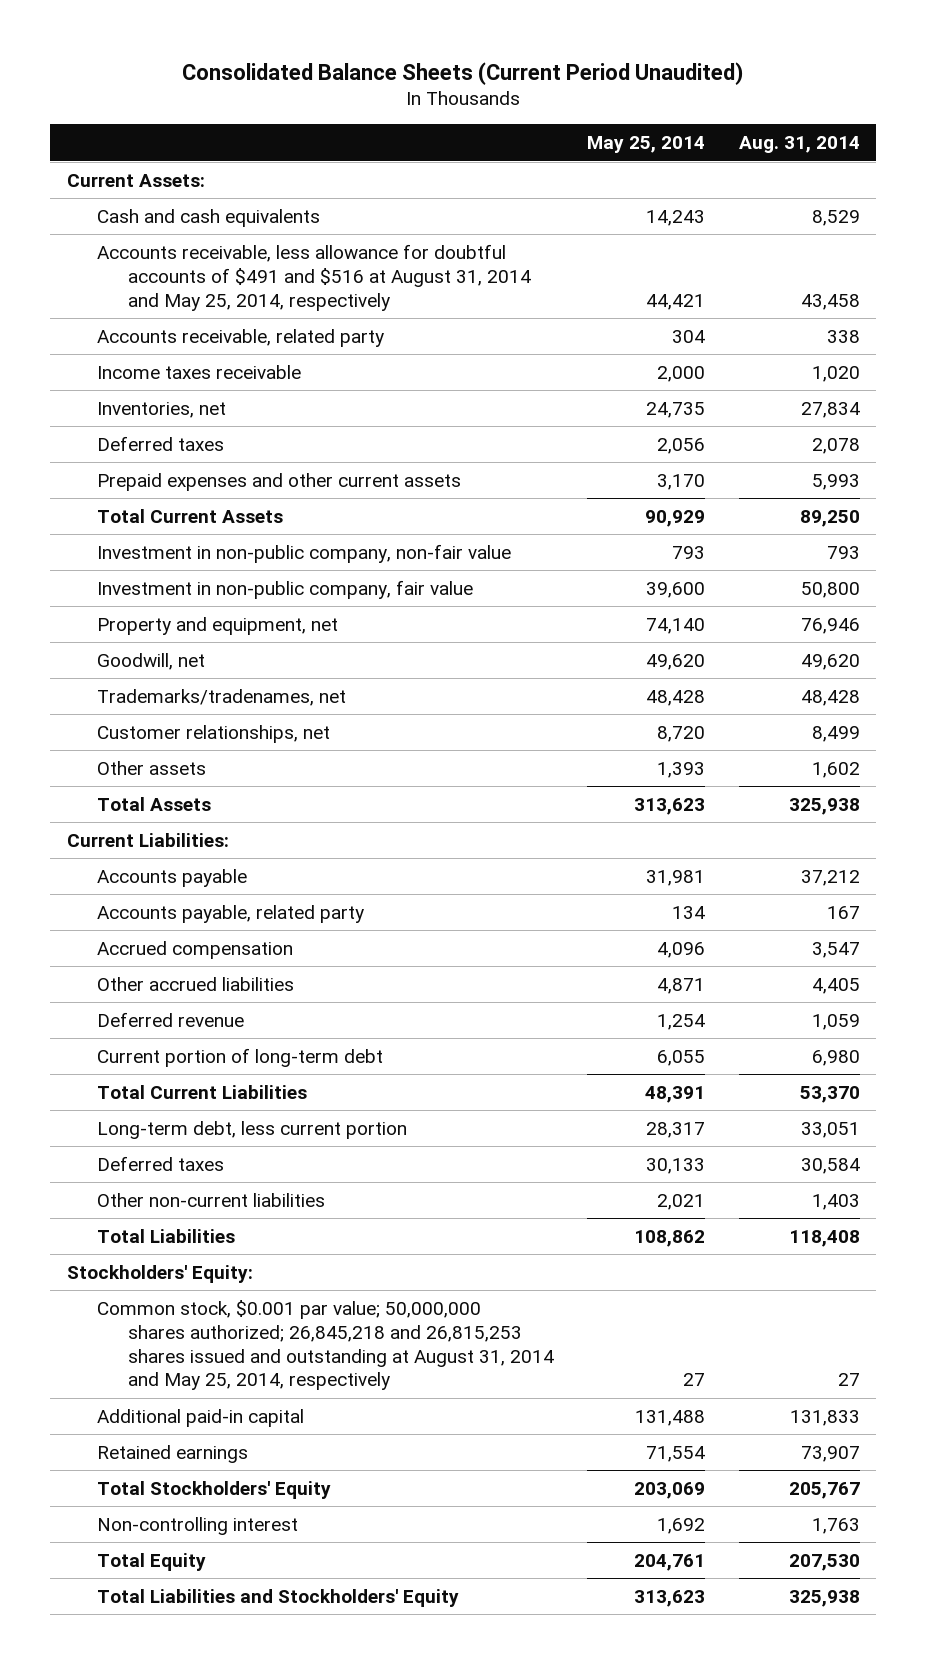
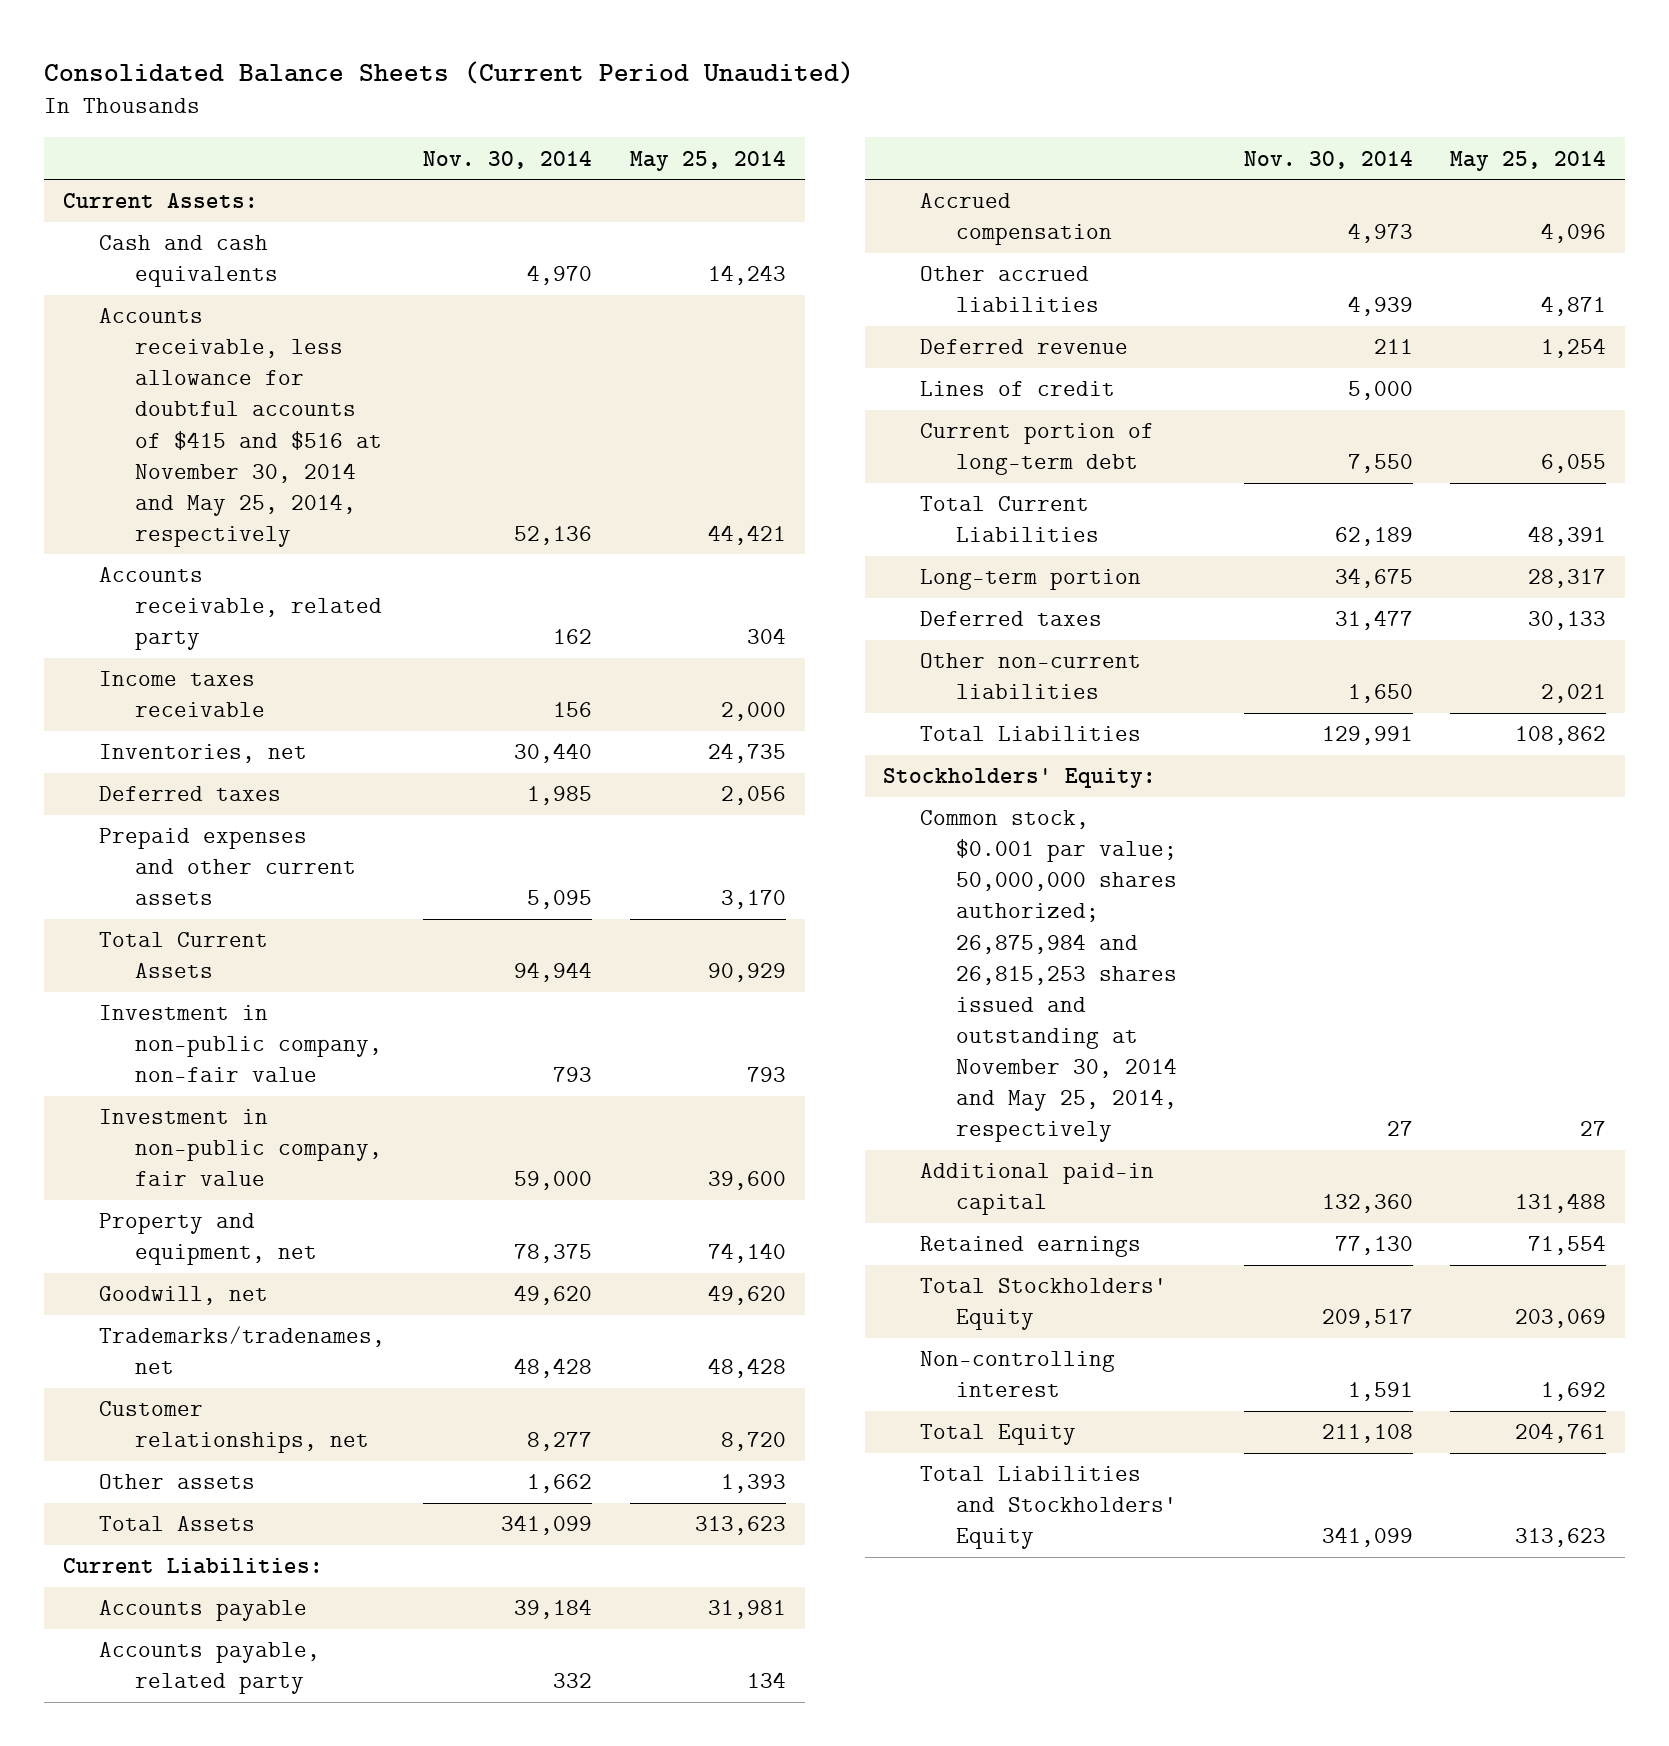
- | May 25, 2014 | Aug. 31, 2014
+ | Nov. 30, 2014 | May 25, 2014
- Accounts receivable, less allowance for doubtful accounts of $491 and $516 at August 31, 2014 and May 25, 2014, respectively | 44,421 | 43,458
+ Accounts receivable, less allowance for doubtful accounts of $415 and $516 at November 30, 2014 and May 25, 2014, respectively | 52,136 | 44,421
+ Lines of credit | 5,000 |
- Long-term debt, less current portion | 28,317 | 33,051
+ Long-term portion | 34,675 | 28,317
- Common stock, $0.001 par value; 50,000,000 shares authorized; 26,845,218 and 26,815,253 shares issued and outstanding at August 31, 2014 and May 25, 2014, respectively | 27 | 27
+ Common stock, $0.001 par value; 50,000,000 shares authorized; 26,875,984 and 26,815,253 shares issued and outstanding at November 30, 2014 and May 25, 2014, respectively | 27 | 27

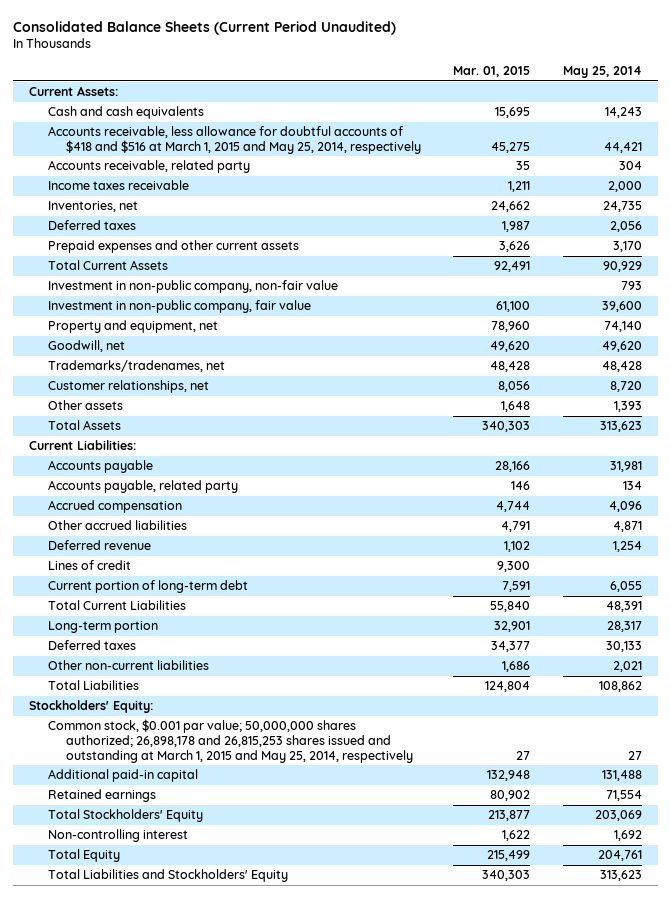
- | Nov. 30, 2014 | May 25, 2014
+ | Mar. 01, 2015 | May 25, 2014
- Accounts receivable, less allowance for doubtful accounts of $415 and $516 at November 30, 2014 and May 25, 2014, respectively | 52,136 | 44,421
+ Accounts receivable, less allowance for doubtful accounts of $418 and $516 at March 1, 2015 and May 25, 2014, respectively | 45,275 | 44,421
- Common stock, $0.001 par value; 50,000,000 shares authorized; 26,875,984 and 26,815,253 shares issued and outstanding at November 30, 2014 and May 25, 2014, respectively | 27 | 27
+ Common stock, $0.001 par value; 50,000,000 shares authorized; 26,898,178 and 26,815,253 shares issued and outstanding at March 1, 2015 and May 25, 2014, respectively | 27 | 27

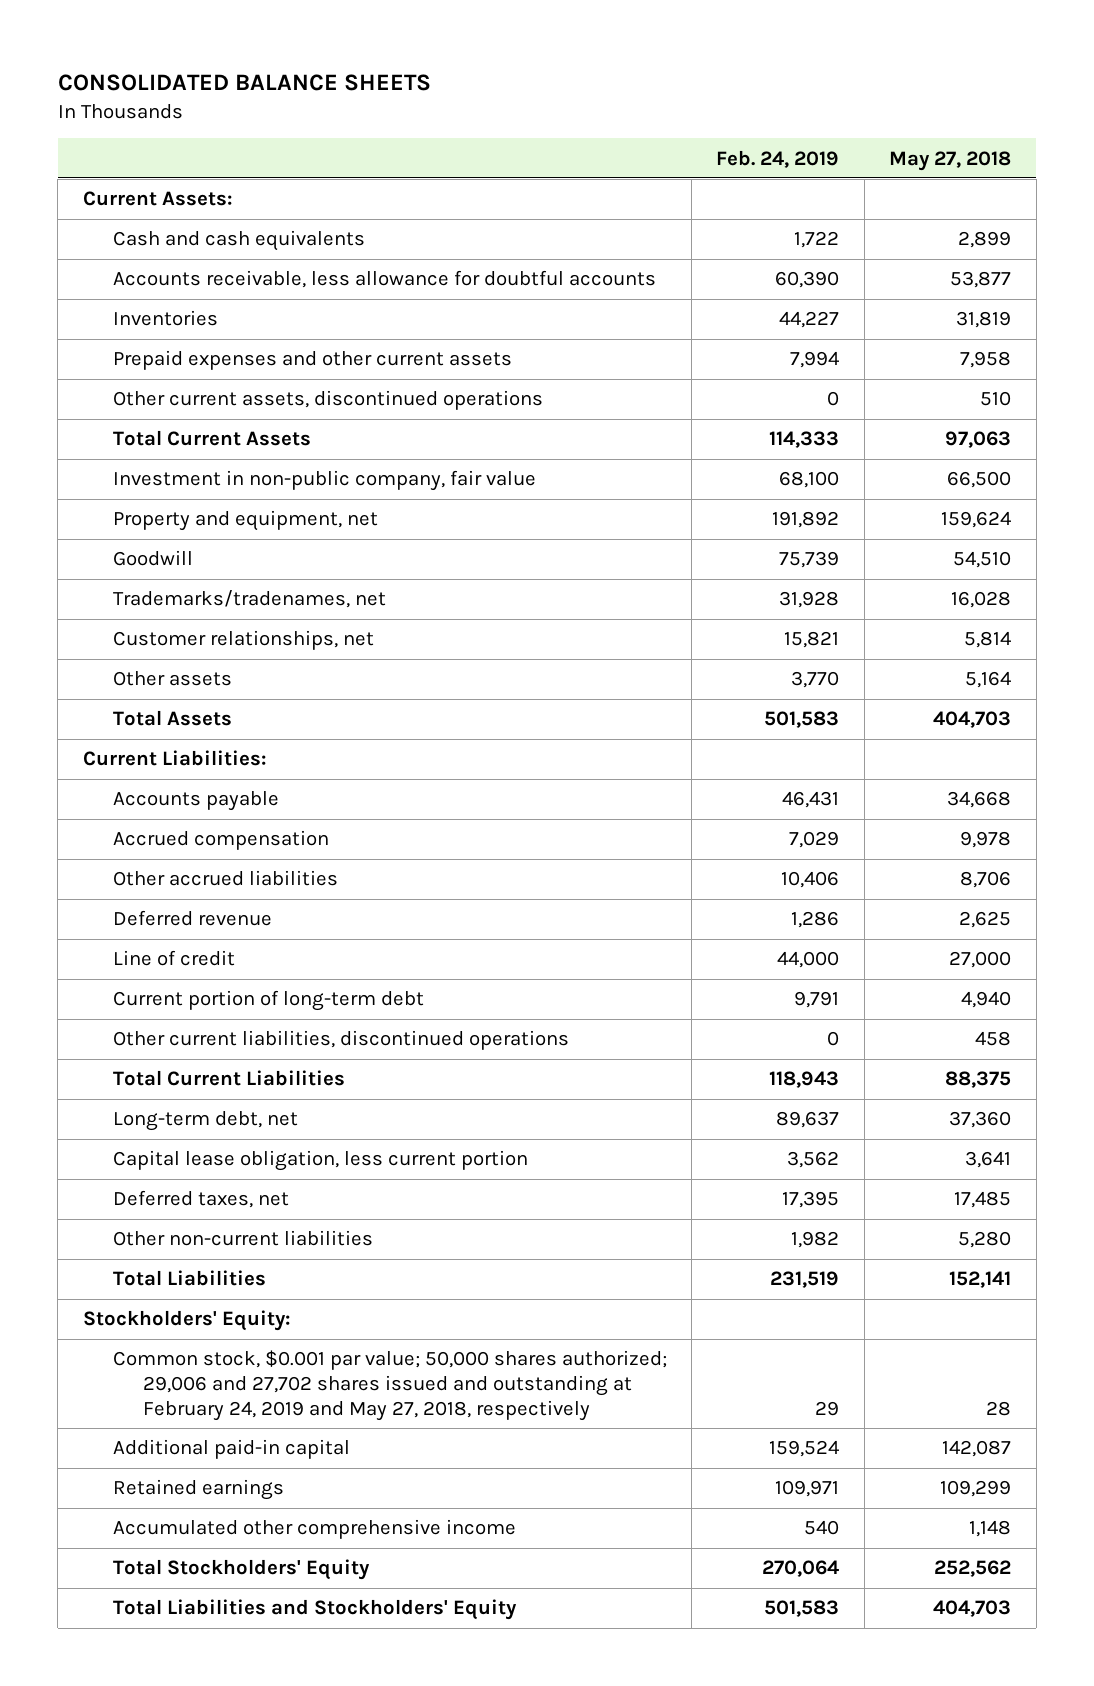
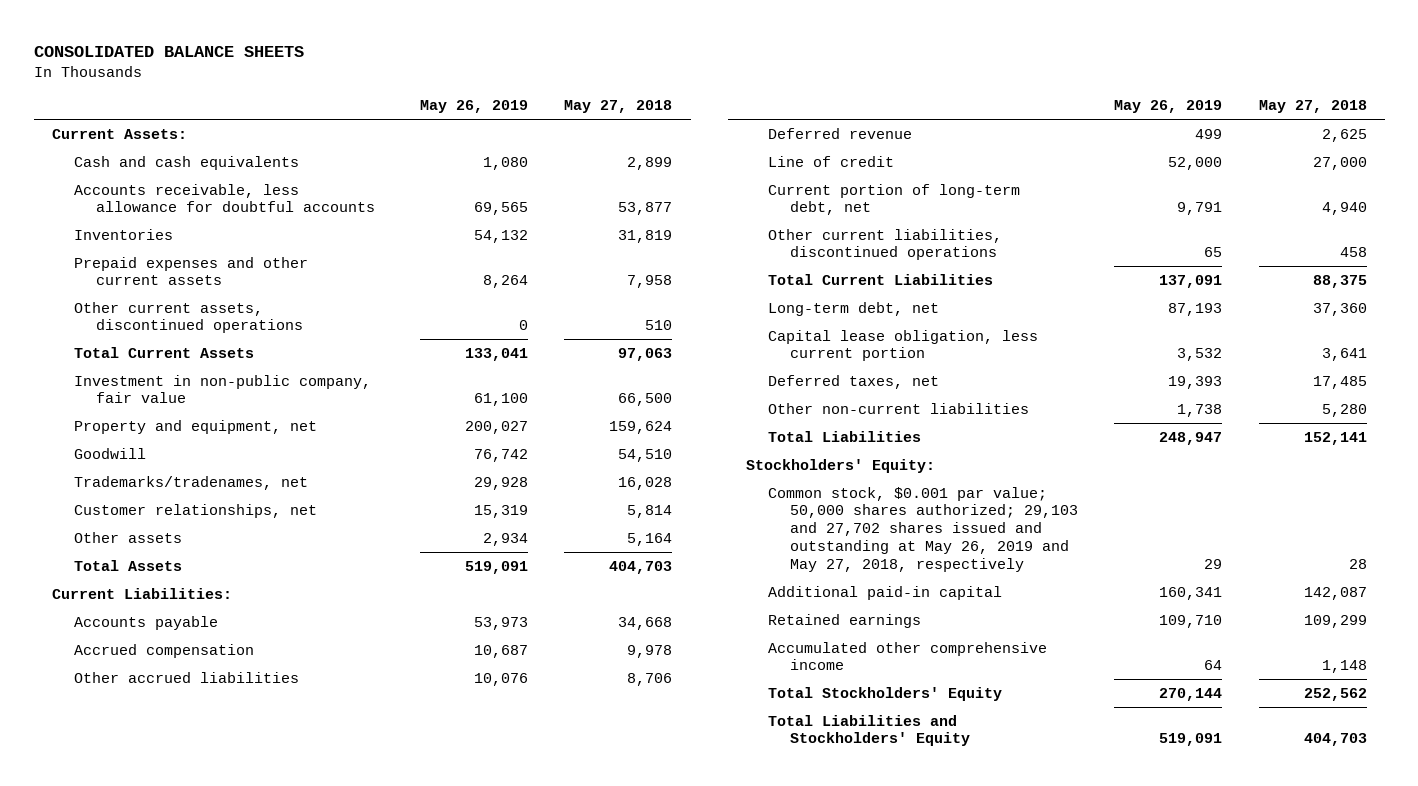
- | Feb. 24, 2019 | May 27, 2018
+ | May 26, 2019 | May 27, 2018
- Current portion of long-term debt | 9,791 | 4,940
+ Current portion of long-term debt, net | 9,791 | 4,940
- Common stock, $0.001 par value; 50,000 shares authorized; 29,006 and 27,702 shares issued and outstanding at February 24, 2019 and May 27, 2018, respectively | 29 | 28
+ Common stock, $0.001 par value; 50,000 shares authorized; 29,103 and 27,702 shares issued and outstanding at May 26, 2019 and May 27, 2018, respectively | 29 | 28

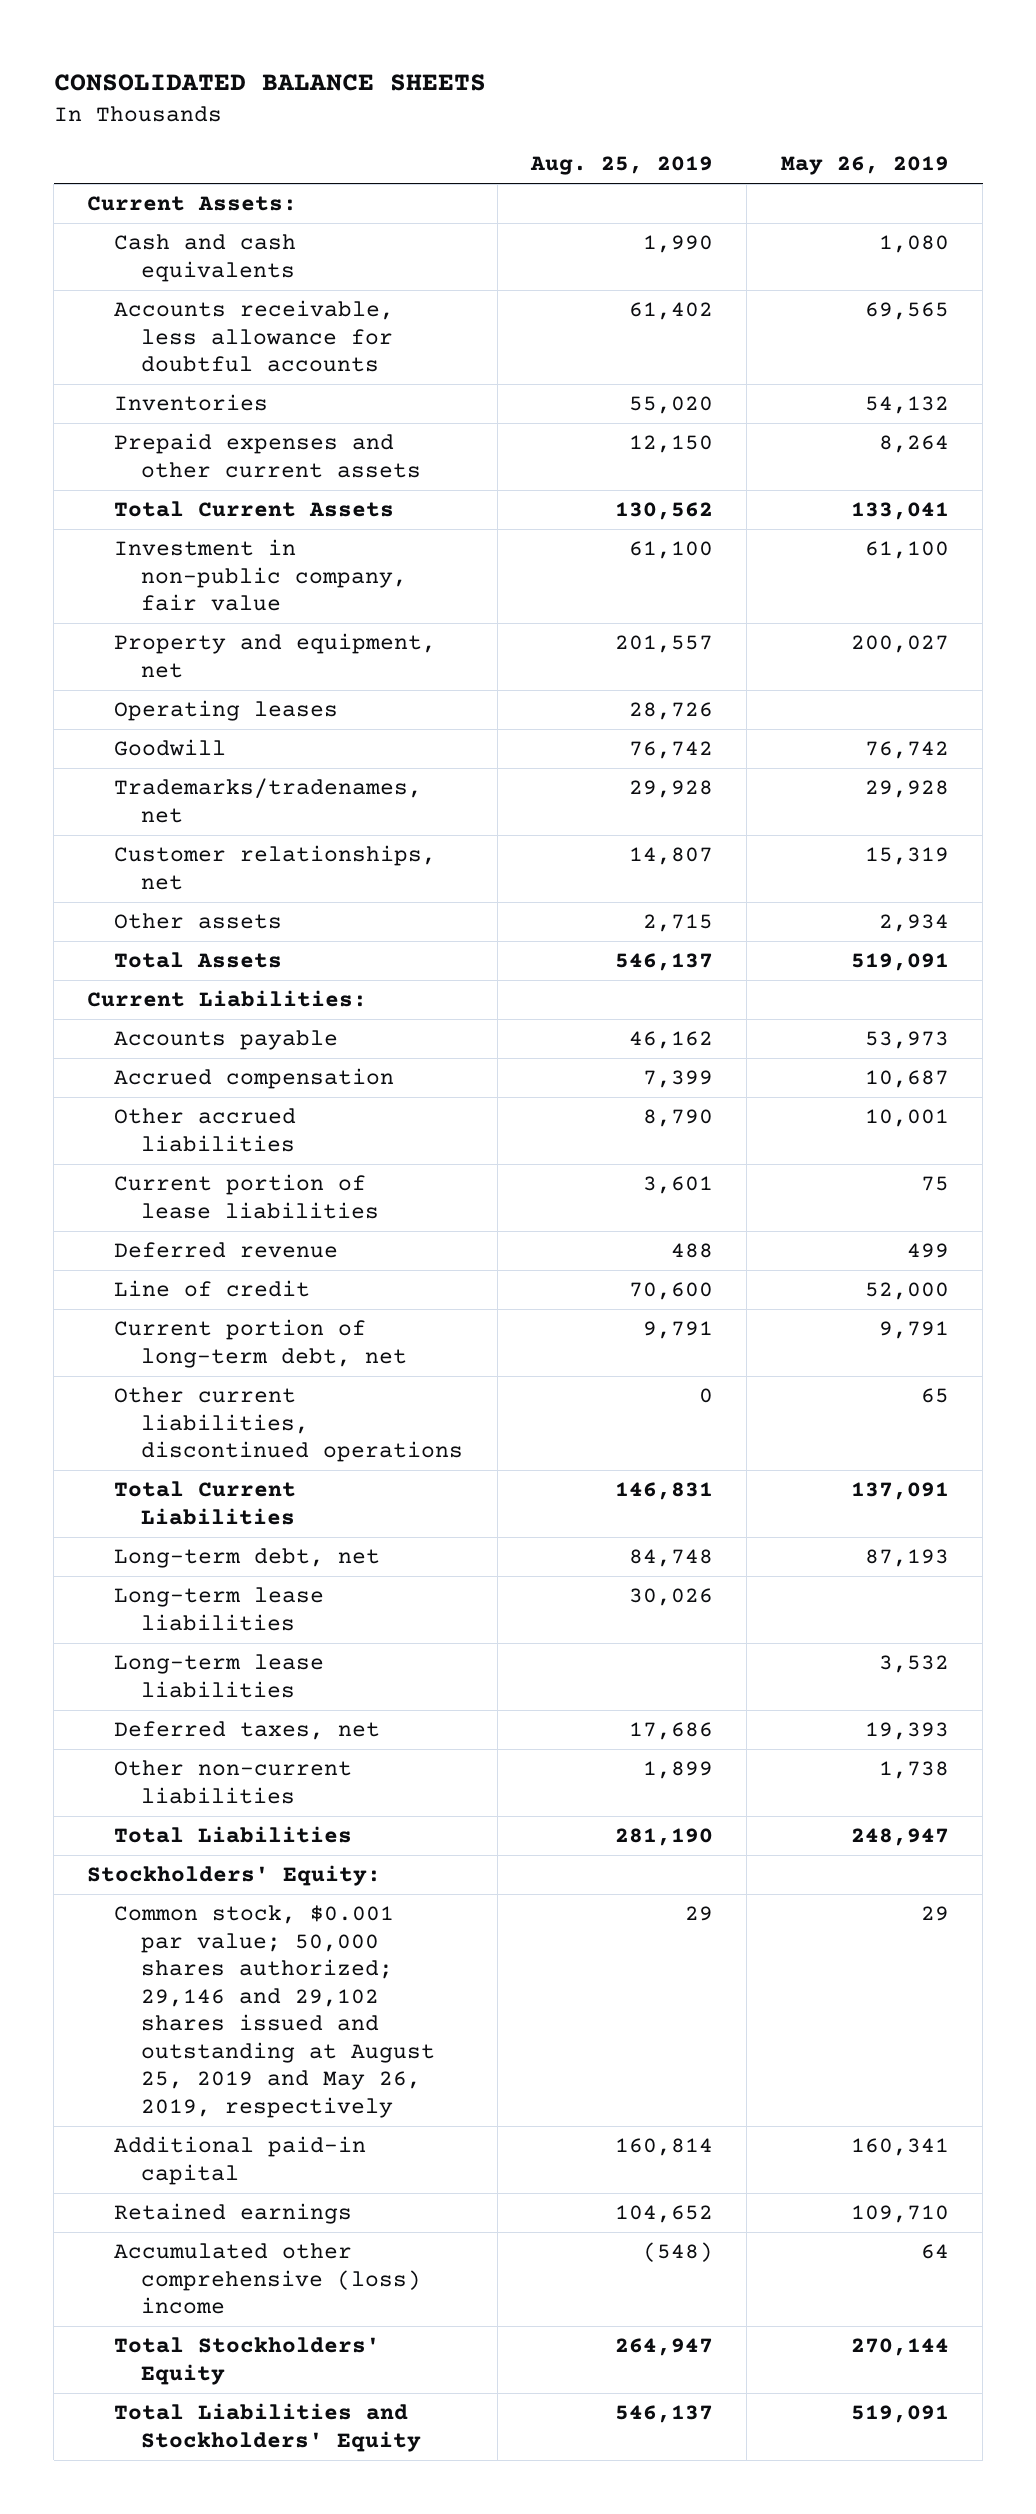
- | May 26, 2019 | May 27, 2018
+ | Aug. 25, 2019 | May 26, 2019
- Other current assets, discontinued operations | 0 | 510
+ Operating leases | 28,726 |
- Other accrued liabilities | 10,076 | 8,706
+ Other accrued liabilities | 8,790 | 10,001
+ Current portion of lease liabilities | 3,601 | 75
- Capital lease obligation, less current portion | 3,532 | 3,641
+ Long-term lease liabilities | 30,026 |
+ Long-term lease liabilities | | 3,532
- Common stock, $0.001 par value; 50,000 shares authorized; 29,103 and 27,702 shares issued and outstanding at May 26, 2019 and May 27, 2018, respectively | 29 | 28
+ Common stock, $0.001 par value; 50,000 shares authorized; 29,146 and 29,102 shares issued and outstanding at August 25, 2019 and May 26, 2019, respectively | 29 | 29
- Accumulated other comprehensive income | 64 | 1,148
+ Accumulated other comprehensive (loss) income | (548) | 64

